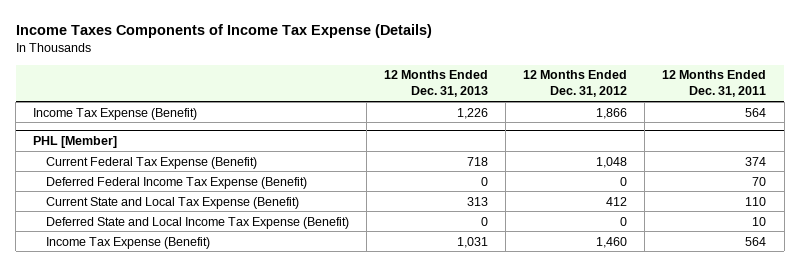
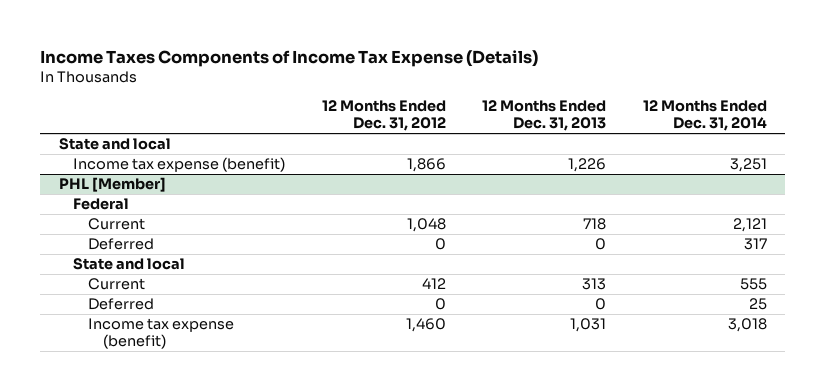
- | 12 Months Ended Dec. 31, 2013 | 12 Months Ended Dec. 31, 2012 | 12 Months Ended Dec. 31, 2011
+ | 12 Months Ended Dec. 31, 2012 | 12 Months Ended Dec. 31, 2013 | 12 Months Ended Dec. 31, 2014
- Income Tax Expense (Benefit) | 1,226 | 1,866 | 564
+ State and local
+ Income tax expense (benefit) | 1,866 | 1,226 | 3,251
@ PHL [Member]
- Current Federal Tax Expense (Benefit) | 718 | 1,048 | 374
- Deferred Federal Income Tax Expense (Benefit) | 0 | 0 | 70
- Current State and Local Tax Expense (Benefit) | 313 | 412 | 110
- Deferred State and Local Income Tax Expense (Benefit) | 0 | 0 | 10
- Income Tax Expense (Benefit) | 1,031 | 1,460 | 564
+ Federal
+ Current | 1,048 | 718 | 2,121
+ Deferred | 0 | 0 | 317
+ State and local
+ Current | 412 | 313 | 555
+ Deferred | 0 | 0 | 25
+ Income tax expense (benefit) | 1,460 | 1,031 | 3,018

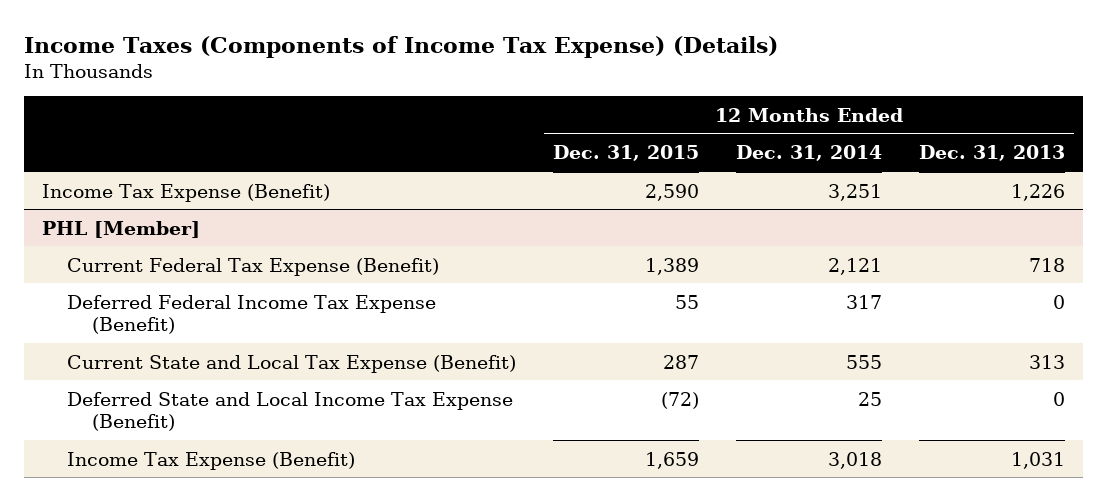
- Income Taxes Components of Income Tax Expense (Details)
+ Income Taxes (Components of Income Tax Expense) (Details)
- | 12 Months Ended Dec. 31, 2012 | 12 Months Ended Dec. 31, 2013 | 12 Months Ended Dec. 31, 2014
+ | 12 Months Ended Dec. 31, 2015 | 12 Months Ended Dec. 31, 2014 | 12 Months Ended Dec. 31, 2013
- State and local
- Income tax expense (benefit) | 1,866 | 1,226 | 3,251
+ Income Tax Expense (Benefit) | 2,590 | 3,251 | 1,226
@ PHL [Member]
- Federal
- Current | 1,048 | 718 | 2,121
- Deferred | 0 | 0 | 317
- State and local
- Current | 412 | 313 | 555
- Deferred | 0 | 0 | 25
- Income tax expense (benefit) | 1,460 | 1,031 | 3,018
+ Current Federal Tax Expense (Benefit) | 1,389 | 2,121 | 718
+ Deferred Federal Income Tax Expense (Benefit) | 55 | 317 | 0
+ Current State and Local Tax Expense (Benefit) | 287 | 555 | 313
+ Deferred State and Local Income Tax Expense (Benefit) | (72) | 25 | 0
+ Income Tax Expense (Benefit) | 1,659 | 3,018 | 1,031

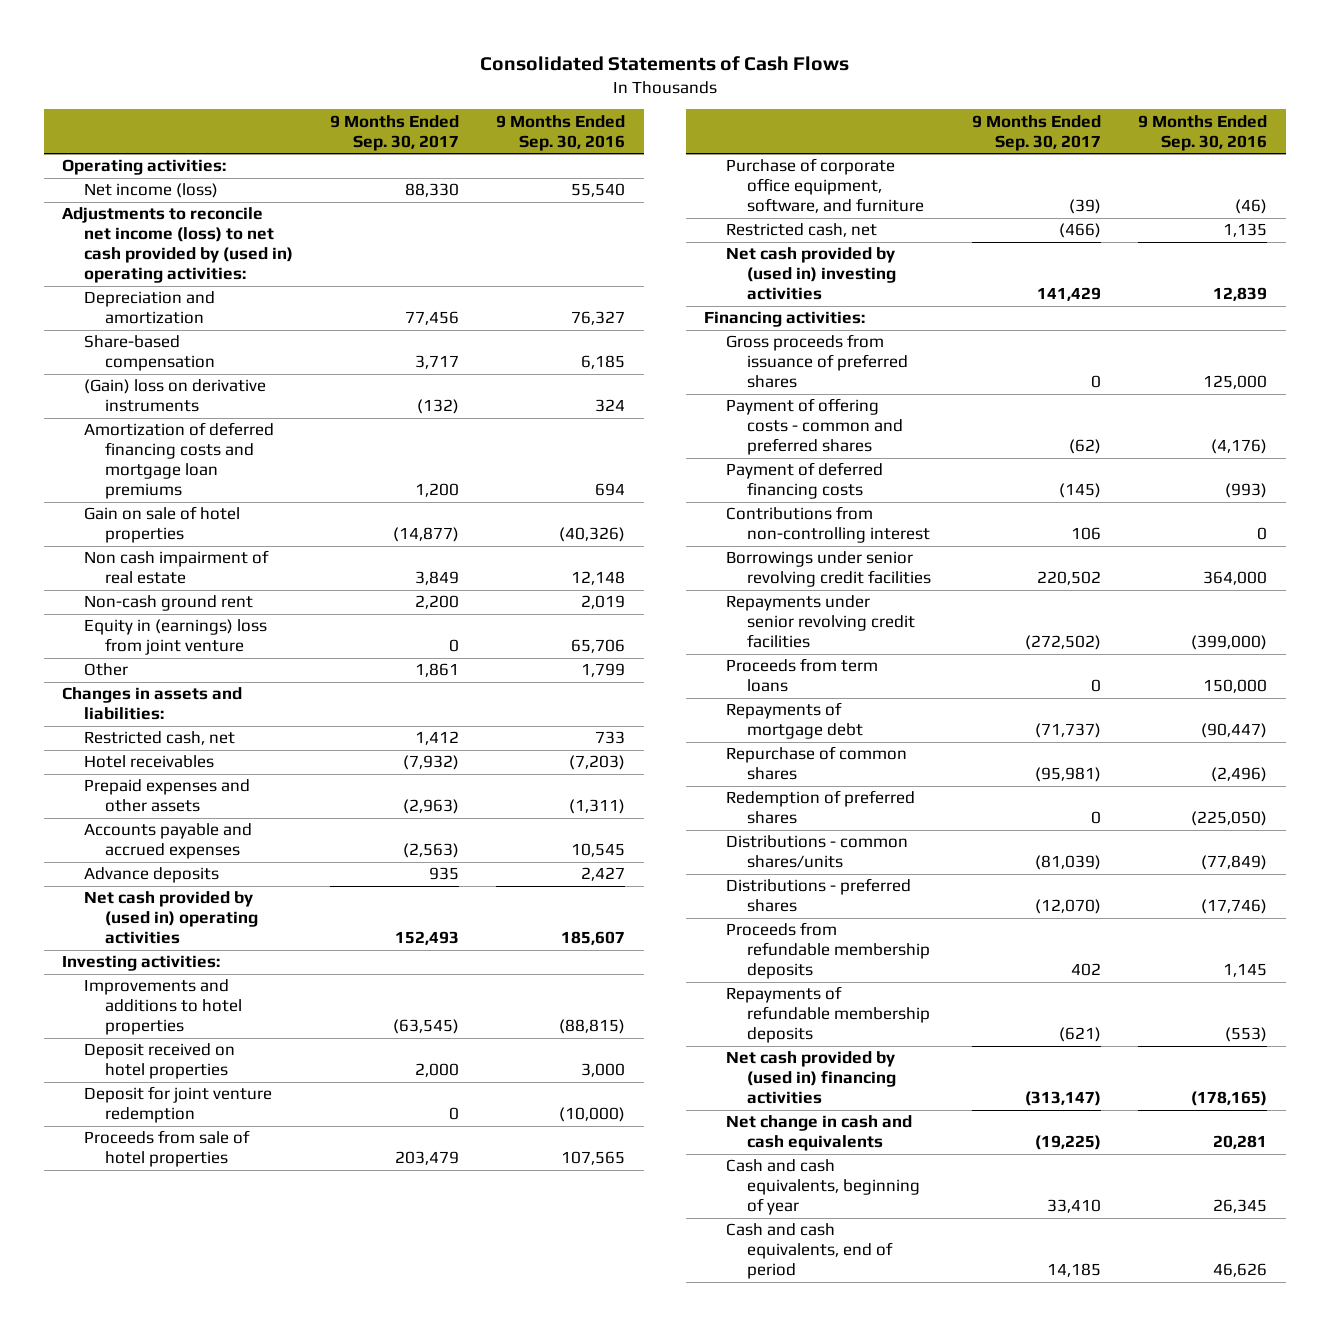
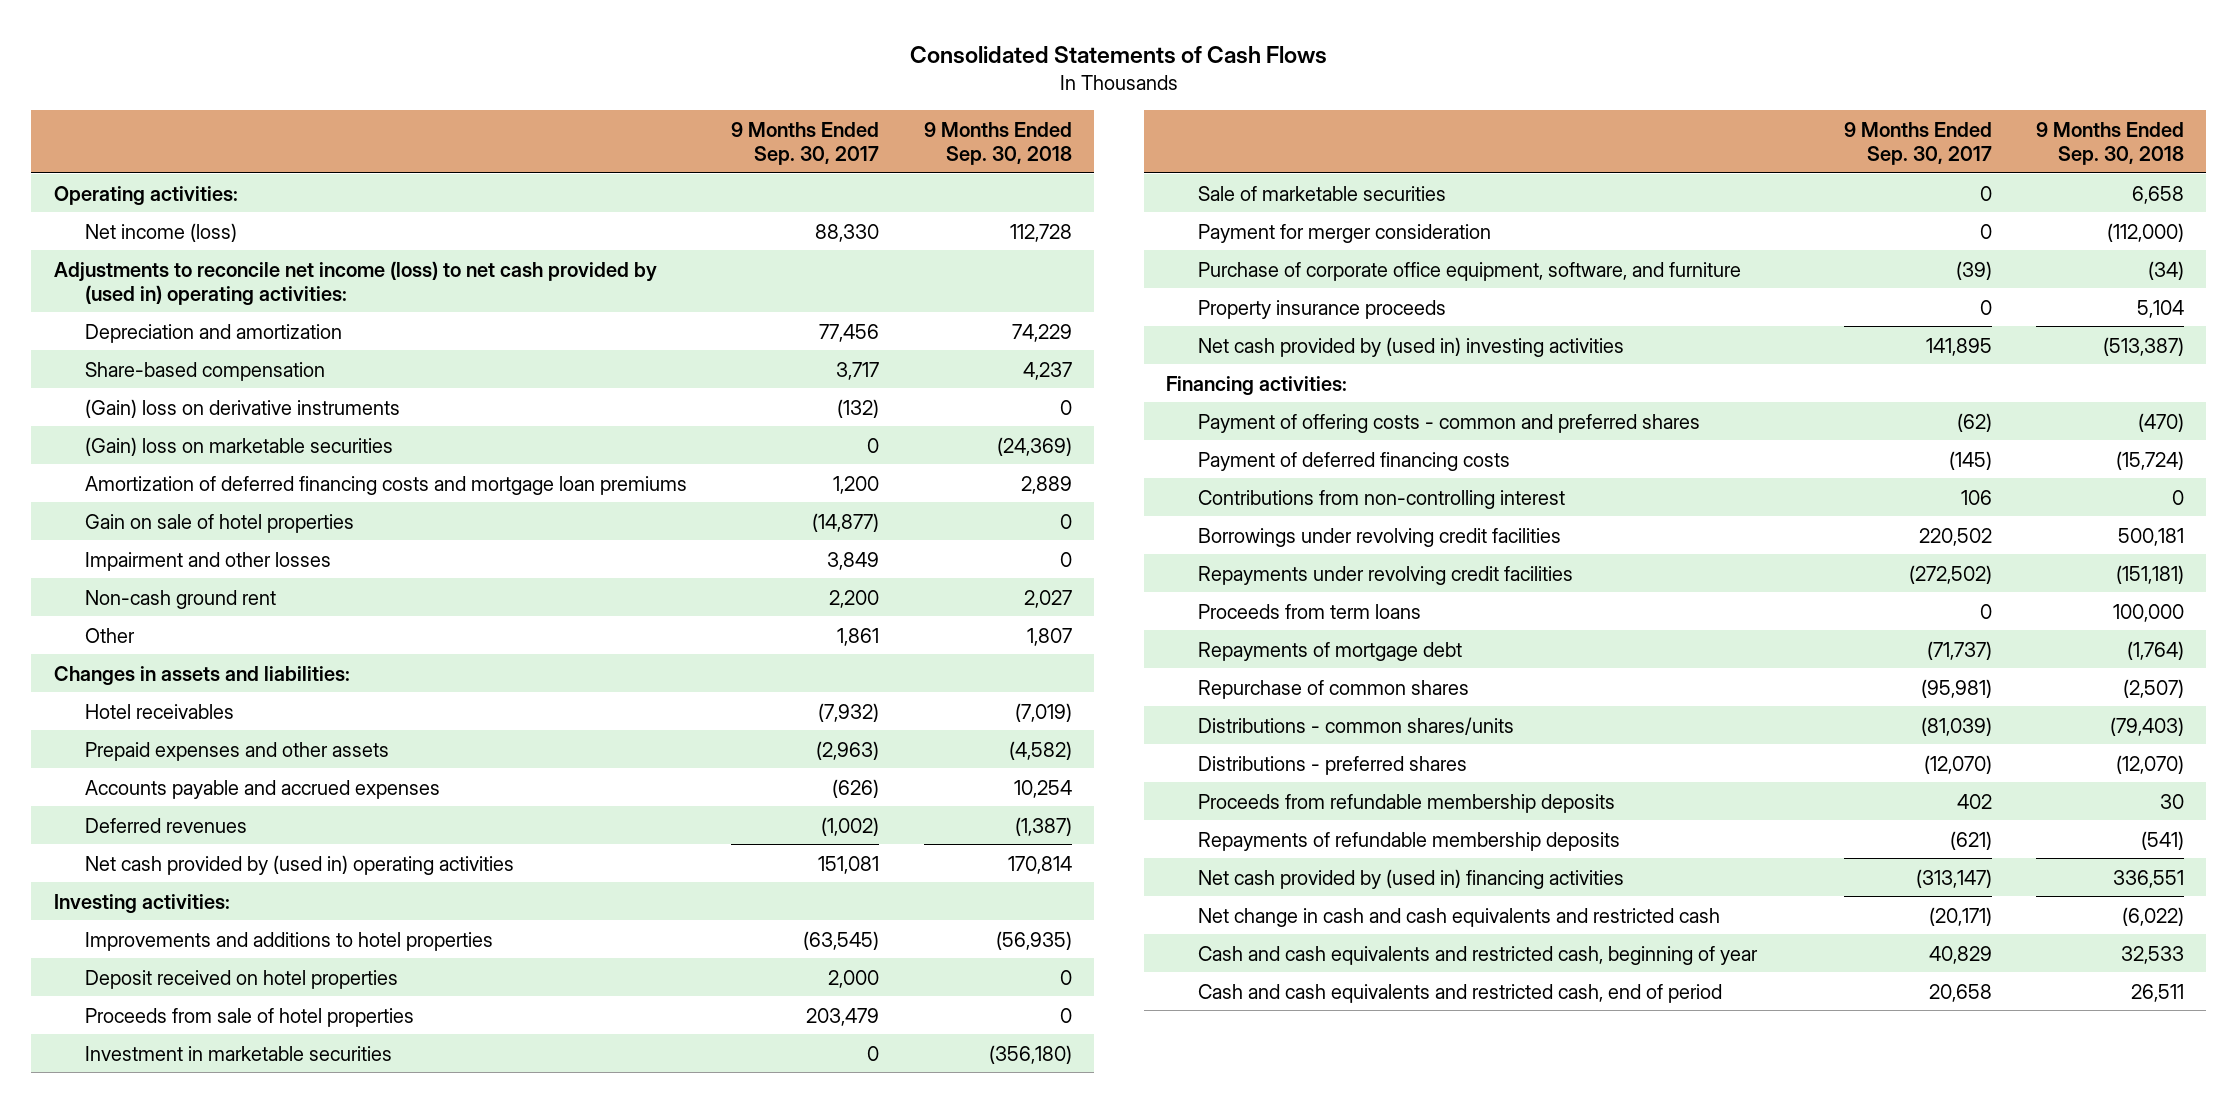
- | 9 Months Ended Sep. 30, 2017 | 9 Months Ended Sep. 30, 2016
+ | 9 Months Ended Sep. 30, 2017 | 9 Months Ended Sep. 30, 2018
+ (Gain) loss on marketable securities | 0 | (24,369)
- Non cash impairment of real estate | 3,849 | 12,148
+ Impairment and other losses | 3,849 | 0
- Equity in (earnings) loss from joint venture | 0 | 65,706
- Restricted cash, net | 1,412 | 733
- Accounts payable and accrued expenses | (2,563) | 10,545
- Advance deposits | 935 | 2,427
- Net cash provided by (used in) operating activities | 152,493 | 185,607
+ Accounts payable and accrued expenses | (626) | 10,254
+ Deferred revenues | (1,002) | (1,387)
+ Net cash provided by (used in) operating activities | 151,081 | 170,814
- Deposit for joint venture redemption | 0 | (10,000)
+ Investment in marketable securities | 0 | (356,180)
+ Sale of marketable securities | 0 | 6,658
+ Payment for merger consideration | 0 | (112,000)
- Restricted cash, net | (466) | 1,135
- Net cash provided by (used in) investing activities | 141,429 | 12,839
+ Property insurance proceeds | 0 | 5,104
+ Net cash provided by (used in) investing activities | 141,895 | (513,387)
- Gross proceeds from issuance of preferred shares | 0 | 125,000
- Borrowings under senior revolving credit facilities | 220,502 | 364,000
- Repayments under senior revolving credit facilities | (272,502) | (399,000)
+ Borrowings under revolving credit facilities | 220,502 | 500,181
+ Repayments under revolving credit facilities | (272,502) | (151,181)
- Redemption of preferred shares | 0 | (225,050)
- Net change in cash and cash equivalents | (19,225) | 20,281
- Cash and cash equivalents, beginning of year | 33,410 | 26,345
- Cash and cash equivalents, end of period | 14,185 | 46,626
+ Net change in cash and cash equivalents and restricted cash | (20,171) | (6,022)
+ Cash and cash equivalents and restricted cash, beginning of year | 40,829 | 32,533
+ Cash and cash equivalents and restricted cash, end of period | 20,658 | 26,511

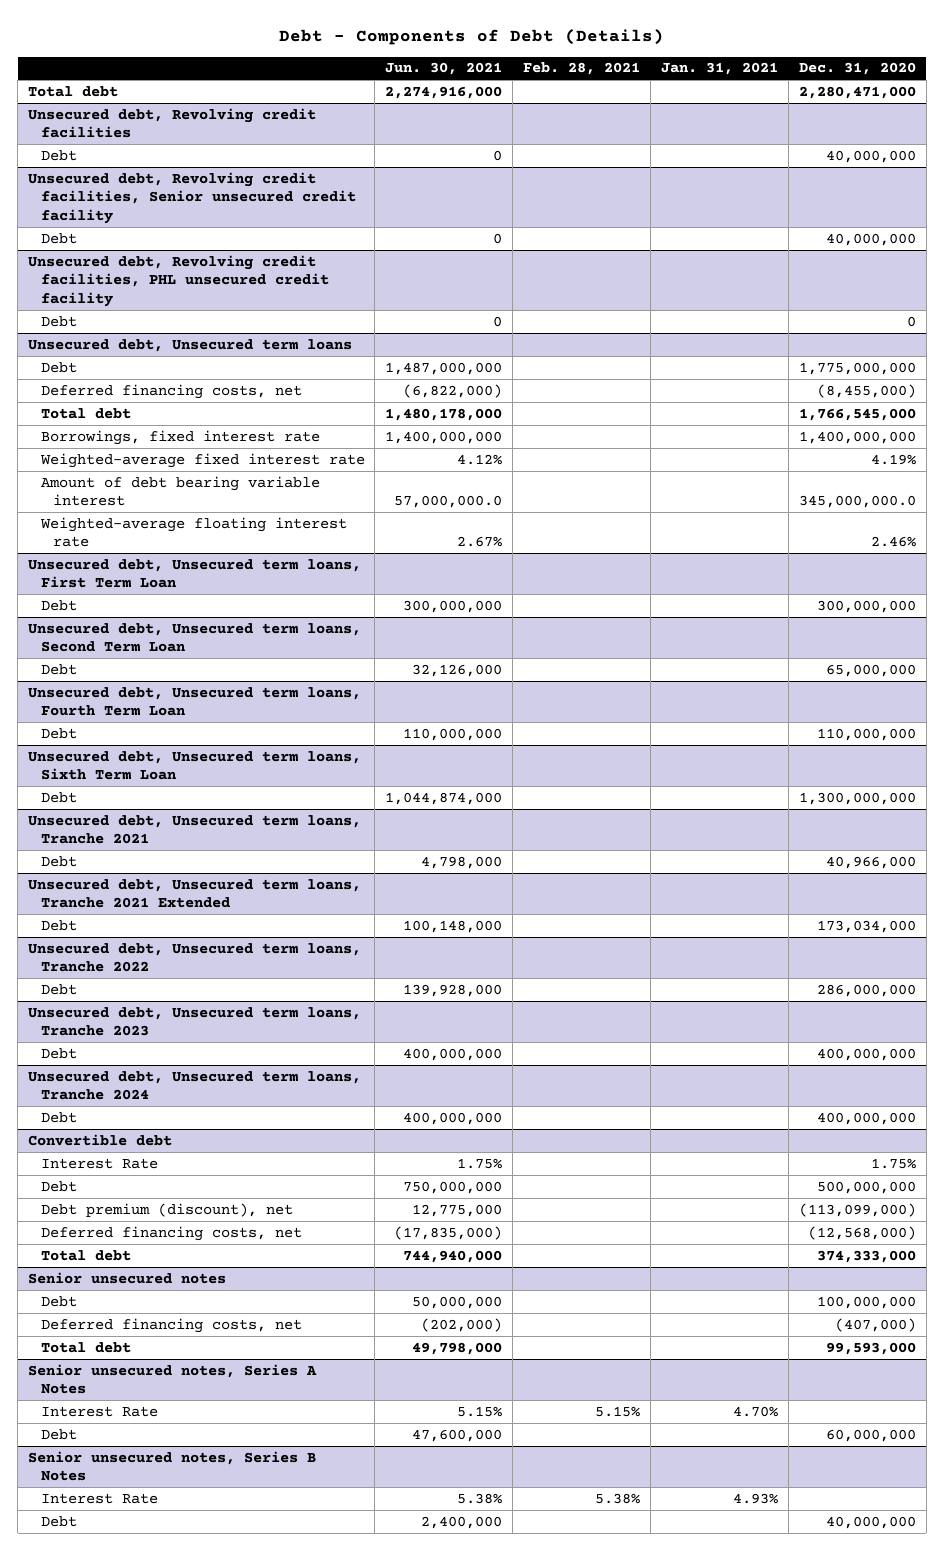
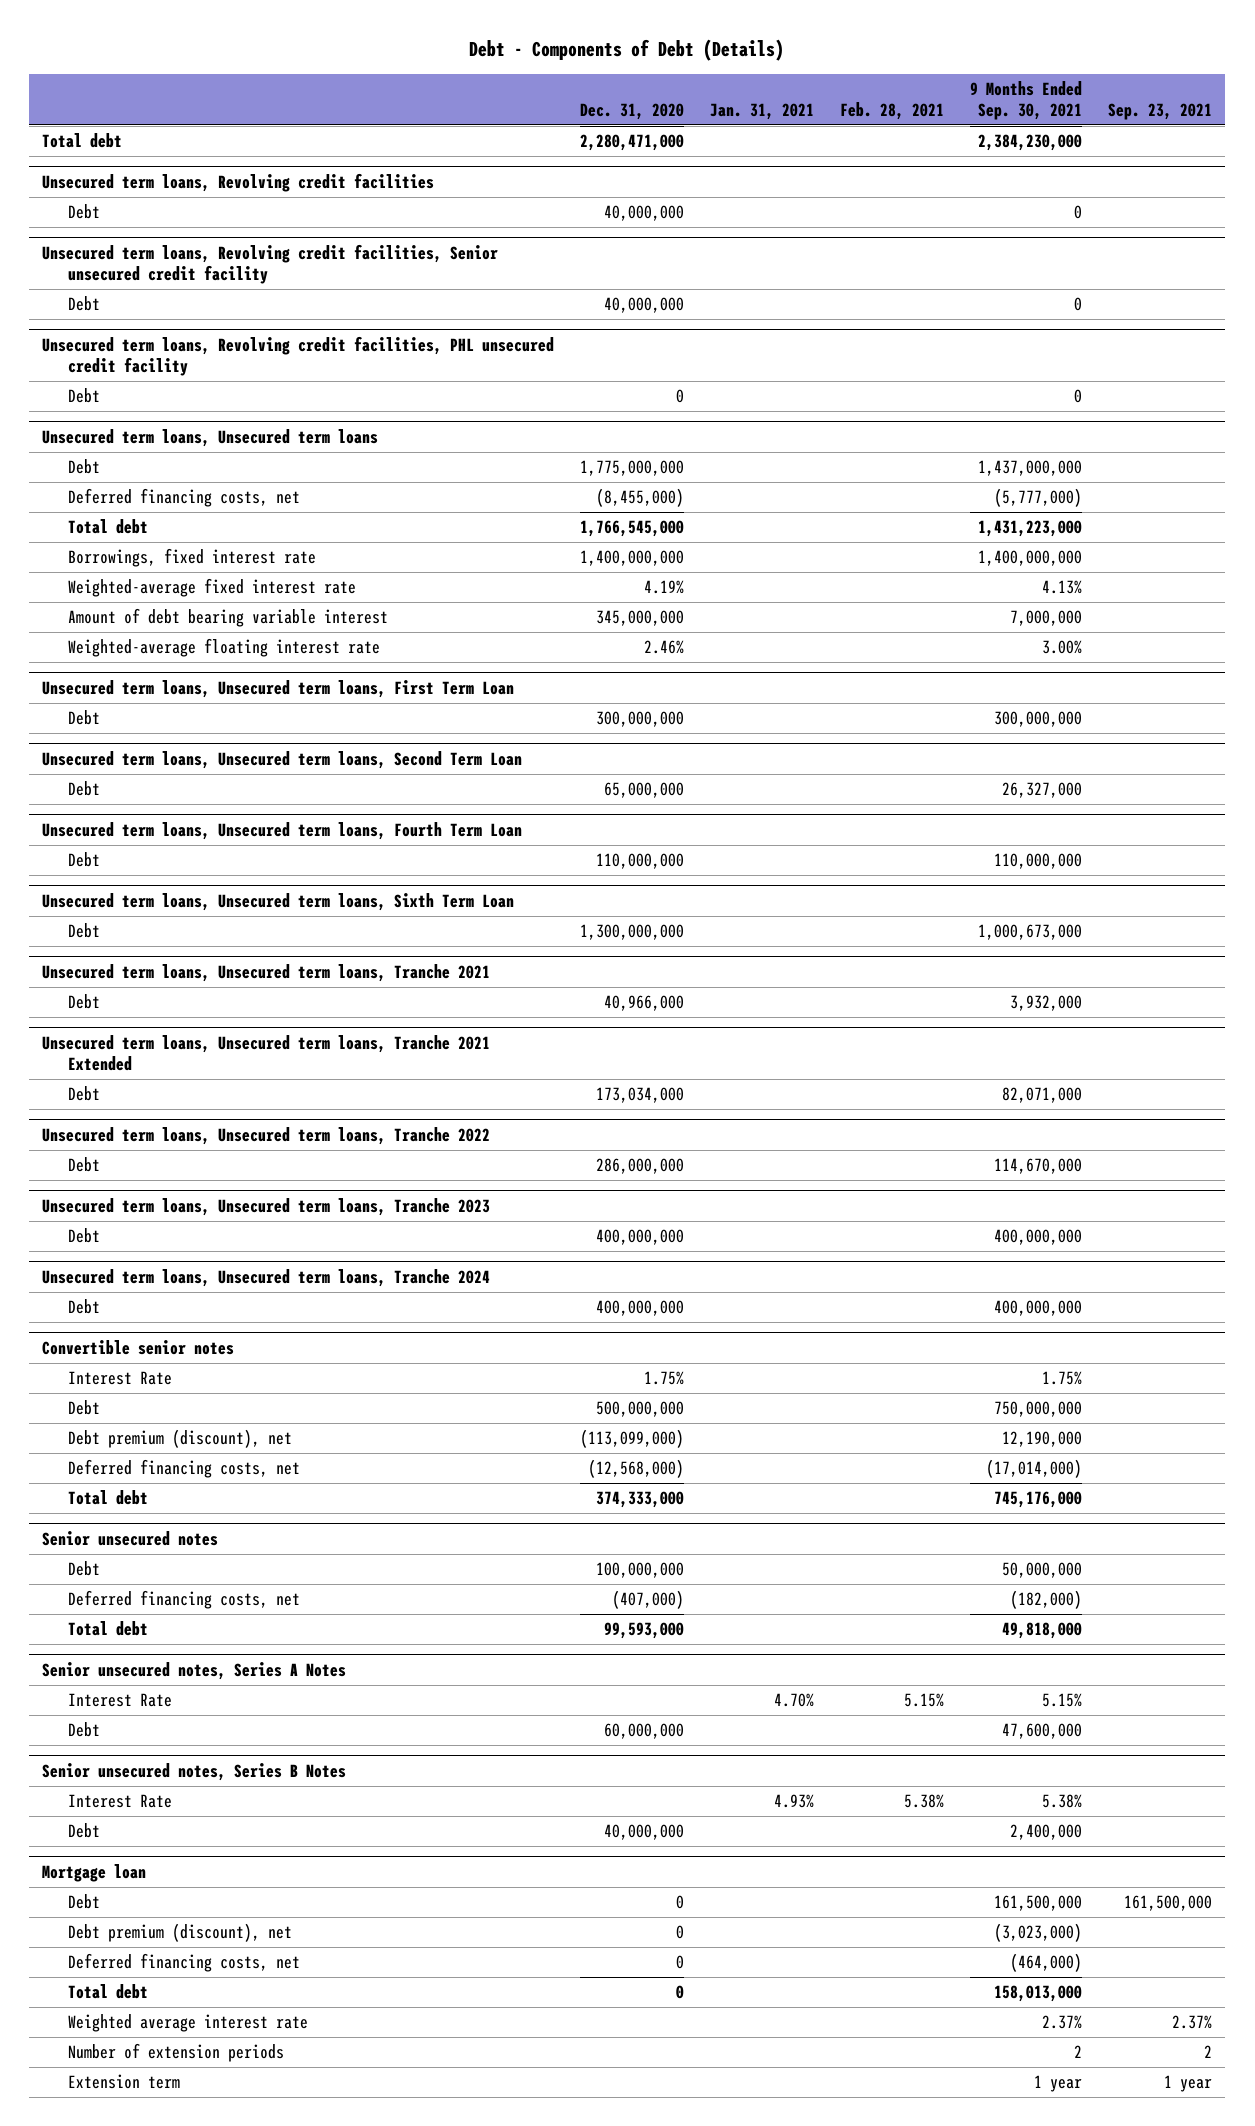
- | Jun. 30, 2021 | Feb. 28, 2021 | Jan. 31, 2021 | Dec. 31, 2020
+ | Dec. 31, 2020 | Jan. 31, 2021 | Feb. 28, 2021 | 9 Months Ended Sep. 30, 2021 | Sep. 23, 2021
- Unsecured debt, Revolving credit facilities
+ Unsecured term loans, Revolving credit facilities
- Unsecured debt, Revolving credit facilities, Senior unsecured credit facility
+ Unsecured term loans, Revolving credit facilities, Senior unsecured credit facility
- Unsecured debt, Revolving credit facilities, PHL unsecured credit facility
+ Unsecured term loans, Revolving credit facilities, PHL unsecured credit facility
- Unsecured debt, Unsecured term loans
+ Unsecured term loans, Unsecured term loans
- Amount of debt bearing variable interest | 57,000,000.0 | | | 345,000,000.0
+ Amount of debt bearing variable interest | 345,000,000 | | | 7,000,000 |
- Unsecured debt, Unsecured term loans, First Term Loan
+ Unsecured term loans, Unsecured term loans, First Term Loan
- Unsecured debt, Unsecured term loans, Second Term Loan
+ Unsecured term loans, Unsecured term loans, Second Term Loan
- Unsecured debt, Unsecured term loans, Fourth Term Loan
+ Unsecured term loans, Unsecured term loans, Fourth Term Loan
- Unsecured debt, Unsecured term loans, Sixth Term Loan
+ Unsecured term loans, Unsecured term loans, Sixth Term Loan
- Unsecured debt, Unsecured term loans, Tranche 2021
+ Unsecured term loans, Unsecured term loans, Tranche 2021
- Unsecured debt, Unsecured term loans, Tranche 2021 Extended
+ Unsecured term loans, Unsecured term loans, Tranche 2021 Extended
- Unsecured debt, Unsecured term loans, Tranche 2022
+ Unsecured term loans, Unsecured term loans, Tranche 2022
- Unsecured debt, Unsecured term loans, Tranche 2023
+ Unsecured term loans, Unsecured term loans, Tranche 2023
- Unsecured debt, Unsecured term loans, Tranche 2024
+ Unsecured term loans, Unsecured term loans, Tranche 2024
- Convertible debt
+ Convertible senior notes
+ Mortgage loan
+ Debt | 0 | | | 161,500,000 | 161,500,000
+ Debt premium (discount), net | 0 | | | (3,023,000) |
+ Deferred financing costs, net | 0 | | | (464,000) |
+ Total debt | 0 | | | 158,013,000 |
+ Weighted average interest rate | | | | 2.37% | 2.37%
+ Number of extension periods | | | | 2 | 2
+ Extension term | | | | 1 year | 1 year

